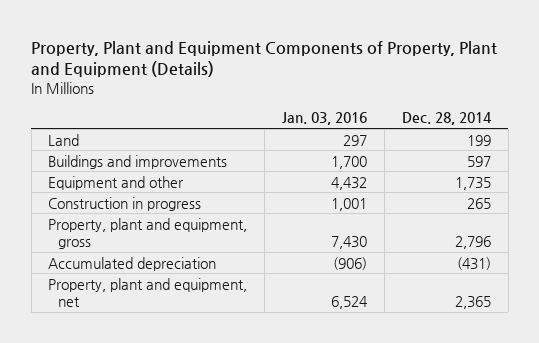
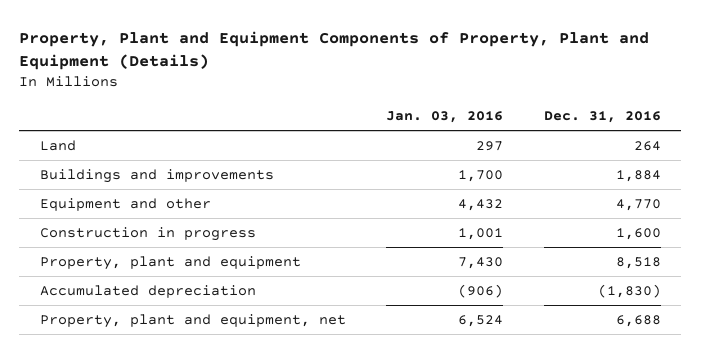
- | Jan. 03, 2016 | Dec. 28, 2014
+ | Jan. 03, 2016 | Dec. 31, 2016
- Property, plant and equipment, gross | 7,430 | 2,796
+ Property, plant and equipment | 7,430 | 8,518

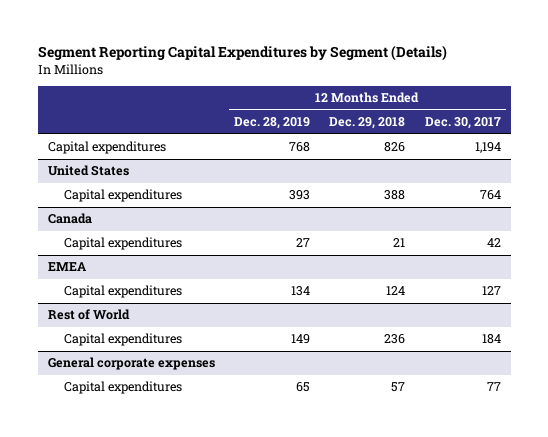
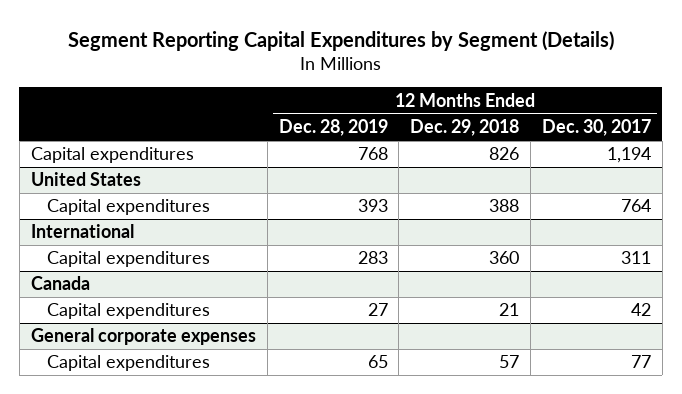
+ International
+ Capital expenditures | 283 | 360 | 311
- EMEA
- Capital expenditures | 134 | 124 | 127
- Rest of World
- Capital expenditures | 149 | 236 | 184

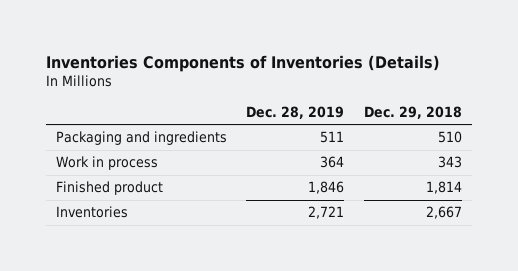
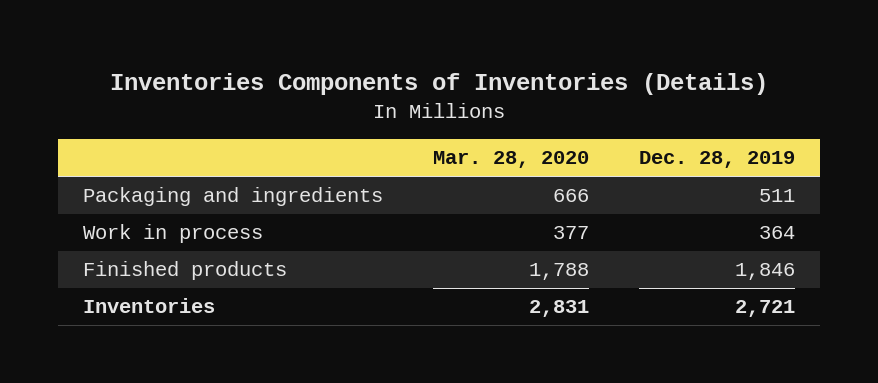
- | Dec. 28, 2019 | Dec. 29, 2018
+ | Mar. 28, 2020 | Dec. 28, 2019
- Finished product | 1,846 | 1,814
+ Finished products | 1,788 | 1,846

